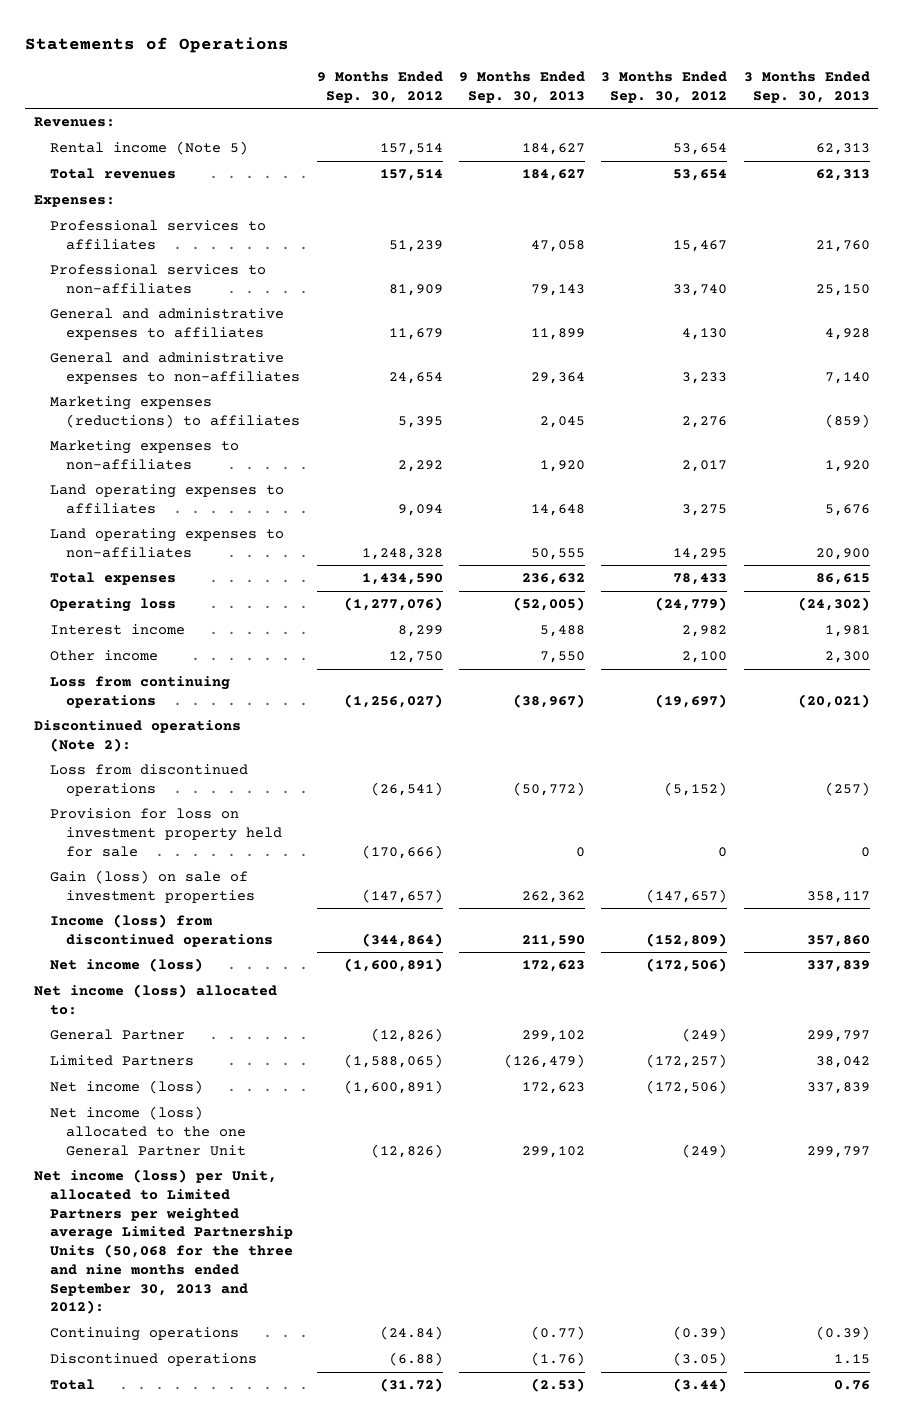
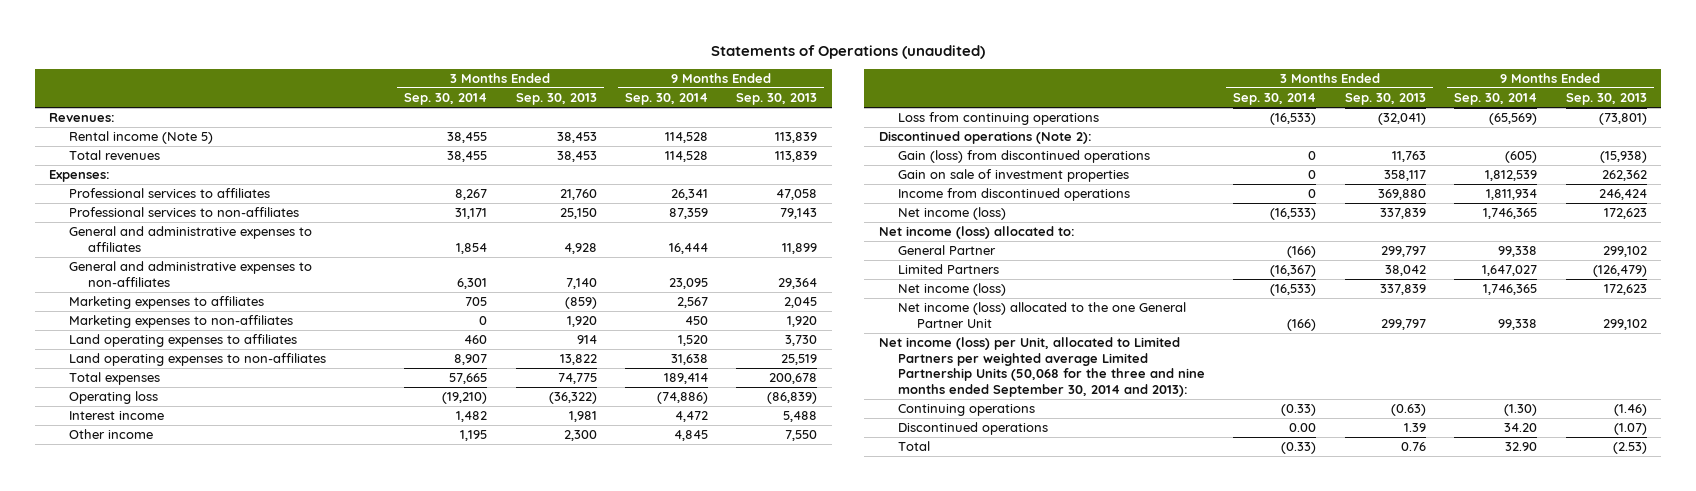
- Statements of Operations
+ Statements of Operations (unaudited)
- | 9 Months Ended Sep. 30, 2012 | 9 Months Ended Sep. 30, 2013 | 3 Months Ended Sep. 30, 2012 | 3 Months Ended Sep. 30, 2013
+ | 3 Months Ended Sep. 30, 2014 | 3 Months Ended Sep. 30, 2013 | 9 Months Ended Sep. 30, 2014 | 9 Months Ended Sep. 30, 2013
- Rental income (Note 5) | 157,514 | 184,627 | 53,654 | 62,313
- Total revenues | 157,514 | 184,627 | 53,654 | 62,313
+ Rental income (Note 5) | 38,455 | 38,453 | 114,528 | 113,839
+ Total revenues | 38,455 | 38,453 | 114,528 | 113,839
- Marketing expenses (reductions) to affiliates | 5,395 | 2,045 | 2,276 | (859)
+ Marketing expenses to affiliates | 705 | (859) | 2,567 | 2,045
- Land operating expenses to affiliates | 9,094 | 14,648 | 3,275 | 5,676
- Land operating expenses to non-affiliates | 1,248,328 | 50,555 | 14,295 | 20,900
- Total expenses | 1,434,590 | 236,632 | 78,433 | 86,615
- Operating loss | (1,277,076) | (52,005) | (24,779) | (24,302)
+ Land operating expenses to affiliates | 460 | 914 | 1,520 | 3,730
+ Land operating expenses to non-affiliates | 8,907 | 13,822 | 31,638 | 25,519
+ Total expenses | 57,665 | 74,775 | 189,414 | 200,678
+ Operating loss | (19,210) | (36,322) | (74,886) | (86,839)
- Loss from continuing operations | (1,256,027) | (38,967) | (19,697) | (20,021)
+ Loss from continuing operations | (16,533) | (32,041) | (65,569) | (73,801)
- Loss from discontinued operations | (26,541) | (50,772) | (5,152) | (257)
- Provision for loss on investment property held for sale | (170,666) | 0 | 0 | 0
- Gain (loss) on sale of investment properties | (147,657) | 262,362 | (147,657) | 358,117
- Income (loss) from discontinued operations | (344,864) | 211,590 | (152,809) | 357,860
+ Gain (loss) from discontinued operations | 0 | 11,763 | (605) | (15,938)
+ Gain on sale of investment properties | 0 | 358,117 | 1,812,539 | 262,362
+ Income from discontinued operations | 0 | 369,880 | 1,811,934 | 246,424
- Net income (loss) per Unit, allocated to Limited Partners per weighted average Limited Partnership Units (50,068 for the three and nine months ended September 30, 2013 and 2012):
- Continuing operations | (24.84) | (0.77) | (0.39) | (0.39)
- Discontinued operations | (6.88) | (1.76) | (3.05) | 1.15
+ Net income (loss) per Unit, allocated to Limited Partners per weighted average Limited Partnership Units (50,068 for the three and nine months ended September 30, 2014 and 2013):
+ Continuing operations | (0.33) | (0.63) | (1.30) | (1.46)
+ Discontinued operations | 0.00 | 1.39 | 34.20 | (1.07)

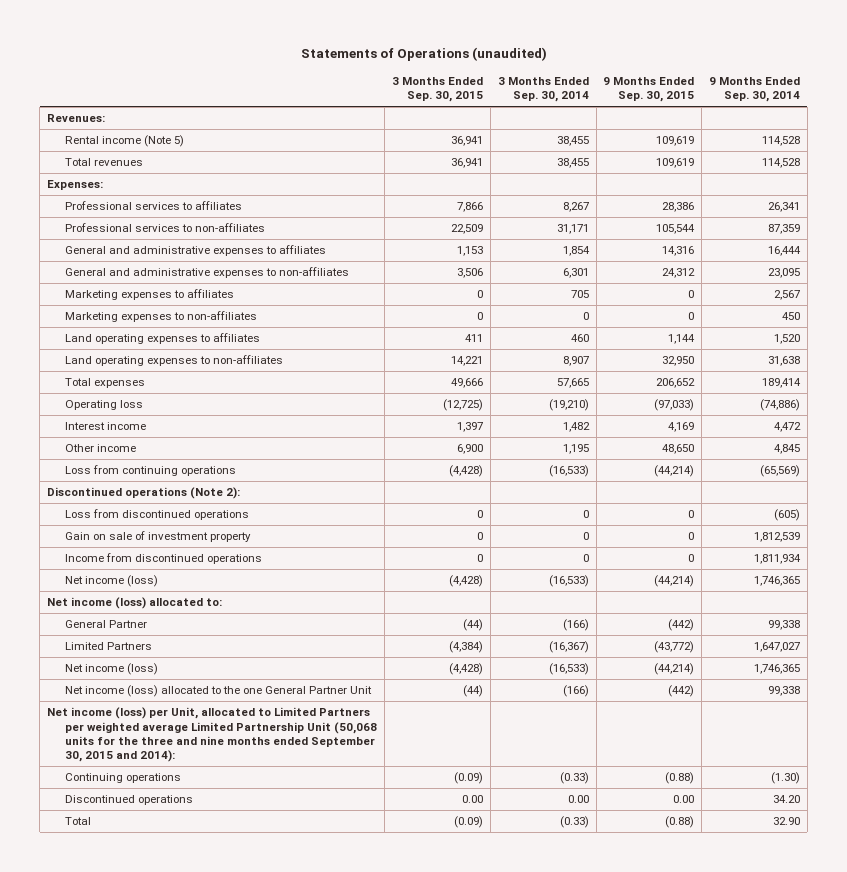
- | 3 Months Ended Sep. 30, 2014 | 3 Months Ended Sep. 30, 2013 | 9 Months Ended Sep. 30, 2014 | 9 Months Ended Sep. 30, 2013
+ | 3 Months Ended Sep. 30, 2015 | 3 Months Ended Sep. 30, 2014 | 9 Months Ended Sep. 30, 2015 | 9 Months Ended Sep. 30, 2014
- Gain (loss) from discontinued operations | 0 | 11,763 | (605) | (15,938)
- Gain on sale of investment properties | 0 | 358,117 | 1,812,539 | 262,362
+ Loss from discontinued operations | 0 | 0 | 0 | (605)
+ Gain on sale of investment property | 0 | 0 | 0 | 1,812,539
- Net income (loss) per Unit, allocated to Limited Partners per weighted average Limited Partnership Units (50,068 for the three and nine months ended September 30, 2014 and 2013):
+ Net income (loss) per Unit, allocated to Limited Partners per weighted average Limited Partnership Unit (50,068 units for the three and nine months ended September 30, 2015 and 2014):

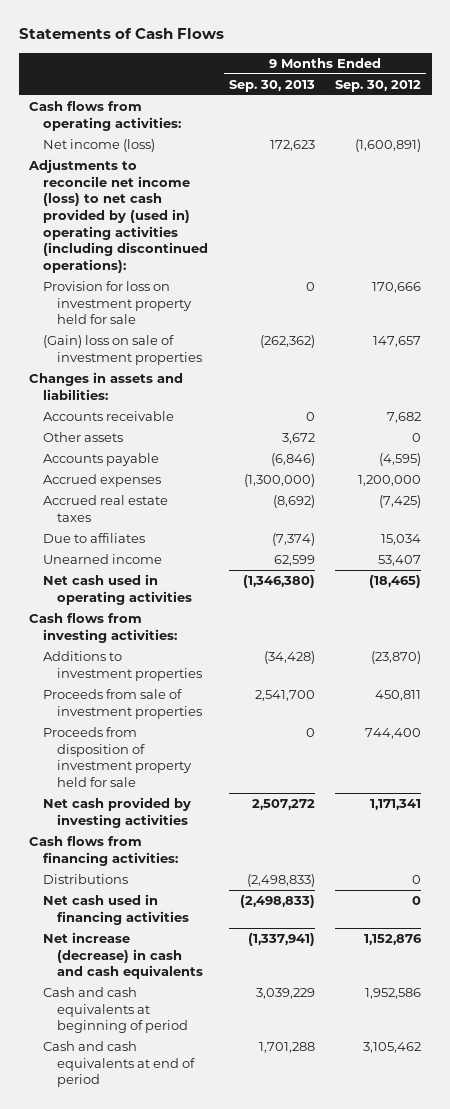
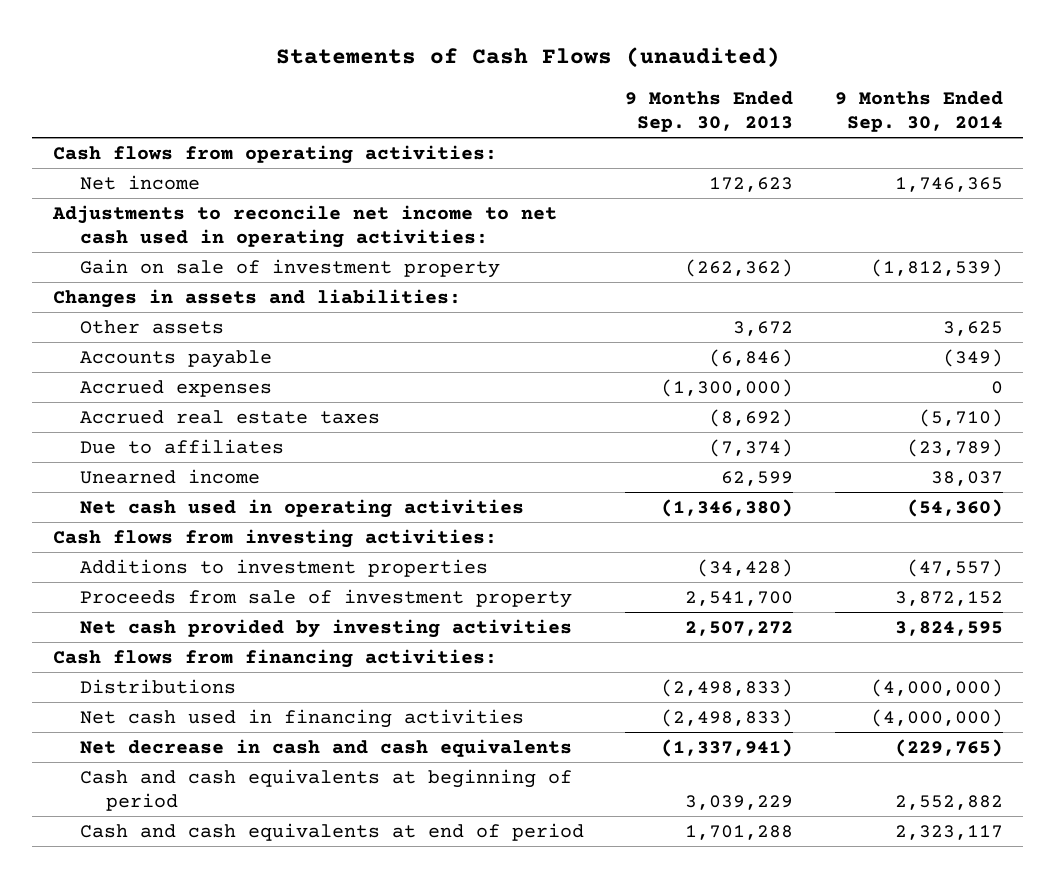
- Statements of Cash Flows
+ Statements of Cash Flows (unaudited)
- | 9 Months Ended Sep. 30, 2013 | 9 Months Ended Sep. 30, 2012
+ | 9 Months Ended Sep. 30, 2013 | 9 Months Ended Sep. 30, 2014
- Net income (loss) | 172,623 | (1,600,891)
- Adjustments to reconcile net income (loss) to net cash provided by (used in) operating activities (including discontinued operations):
- Provision for loss on investment property held for sale | 0 | 170,666
- (Gain) loss on sale of investment properties | (262,362) | 147,657
+ Net income | 172,623 | 1,746,365
+ Adjustments to reconcile net income to net cash used in operating activities:
+ Gain on sale of investment property | (262,362) | (1,812,539)
- Accounts receivable | 0 | 7,682
- Proceeds from sale of investment properties | 2,541,700 | 450,811
- Proceeds from disposition of investment property held for sale | 0 | 744,400
+ Proceeds from sale of investment property | 2,541,700 | 3,872,152
- Net increase (decrease) in cash and cash equivalents | (1,337,941) | 1,152,876
+ Net decrease in cash and cash equivalents | (1,337,941) | (229,765)

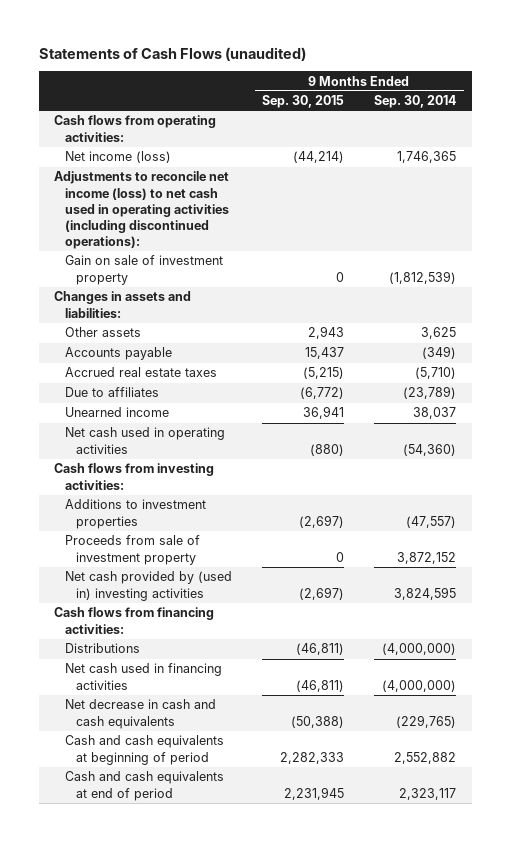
- | 9 Months Ended Sep. 30, 2013 | 9 Months Ended Sep. 30, 2014
+ | 9 Months Ended Sep. 30, 2015 | 9 Months Ended Sep. 30, 2014
- Net income | 172,623 | 1,746,365
- Adjustments to reconcile net income to net cash used in operating activities:
+ Net income (loss) | (44,214) | 1,746,365
+ Adjustments to reconcile net income (loss) to net cash used in operating activities (including discontinued operations):
- Accrued expenses | (1,300,000) | 0
- Net cash provided by investing activities | 2,507,272 | 3,824,595
+ Net cash provided by (used in) investing activities | (2,697) | 3,824,595

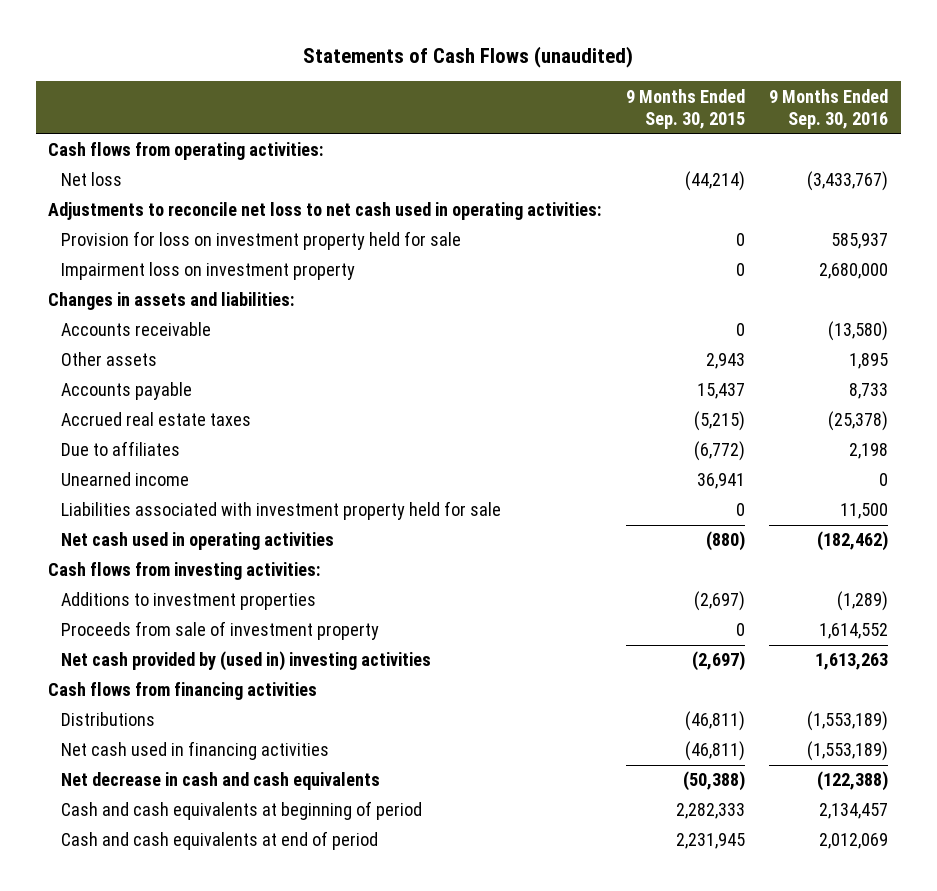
- | 9 Months Ended Sep. 30, 2015 | 9 Months Ended Sep. 30, 2014
+ | 9 Months Ended Sep. 30, 2015 | 9 Months Ended Sep. 30, 2016
- Net income (loss) | (44,214) | 1,746,365
- Adjustments to reconcile net income (loss) to net cash used in operating activities (including discontinued operations):
- Gain on sale of investment property | 0 | (1,812,539)
+ Net loss | (44,214) | (3,433,767)
+ Adjustments to reconcile net loss to net cash used in operating activities:
+ Provision for loss on investment property held for sale | 0 | 585,937
+ Impairment loss on investment property | 0 | 2,680,000
+ Accounts receivable | 0 | (13,580)
+ Liabilities associated with investment property held for sale | 0 | 11,500
- Cash flows from financing activities:
+ Cash flows from financing activities

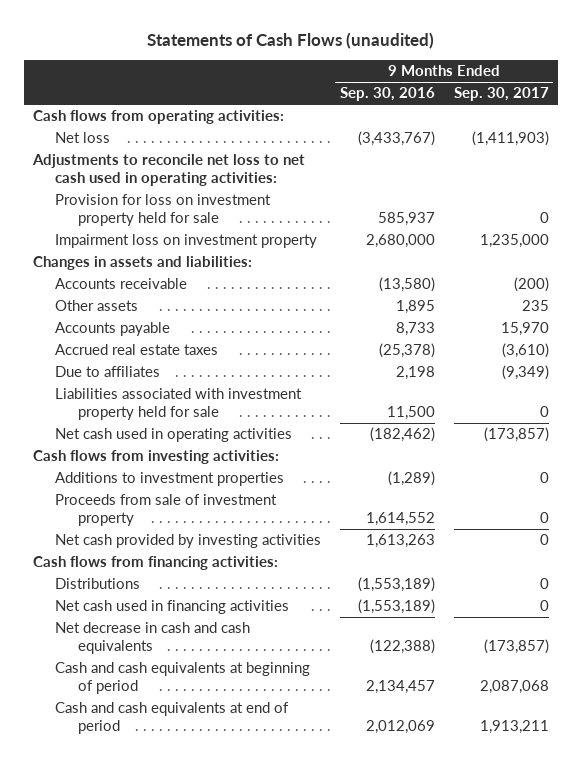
- | 9 Months Ended Sep. 30, 2015 | 9 Months Ended Sep. 30, 2016
+ | 9 Months Ended Sep. 30, 2016 | 9 Months Ended Sep. 30, 2017
- Unearned income | 36,941 | 0
- Net cash provided by (used in) investing activities | (2,697) | 1,613,263
- Cash flows from financing activities
+ Net cash provided by investing activities | 1,613,263 | 0
+ Cash flows from financing activities:

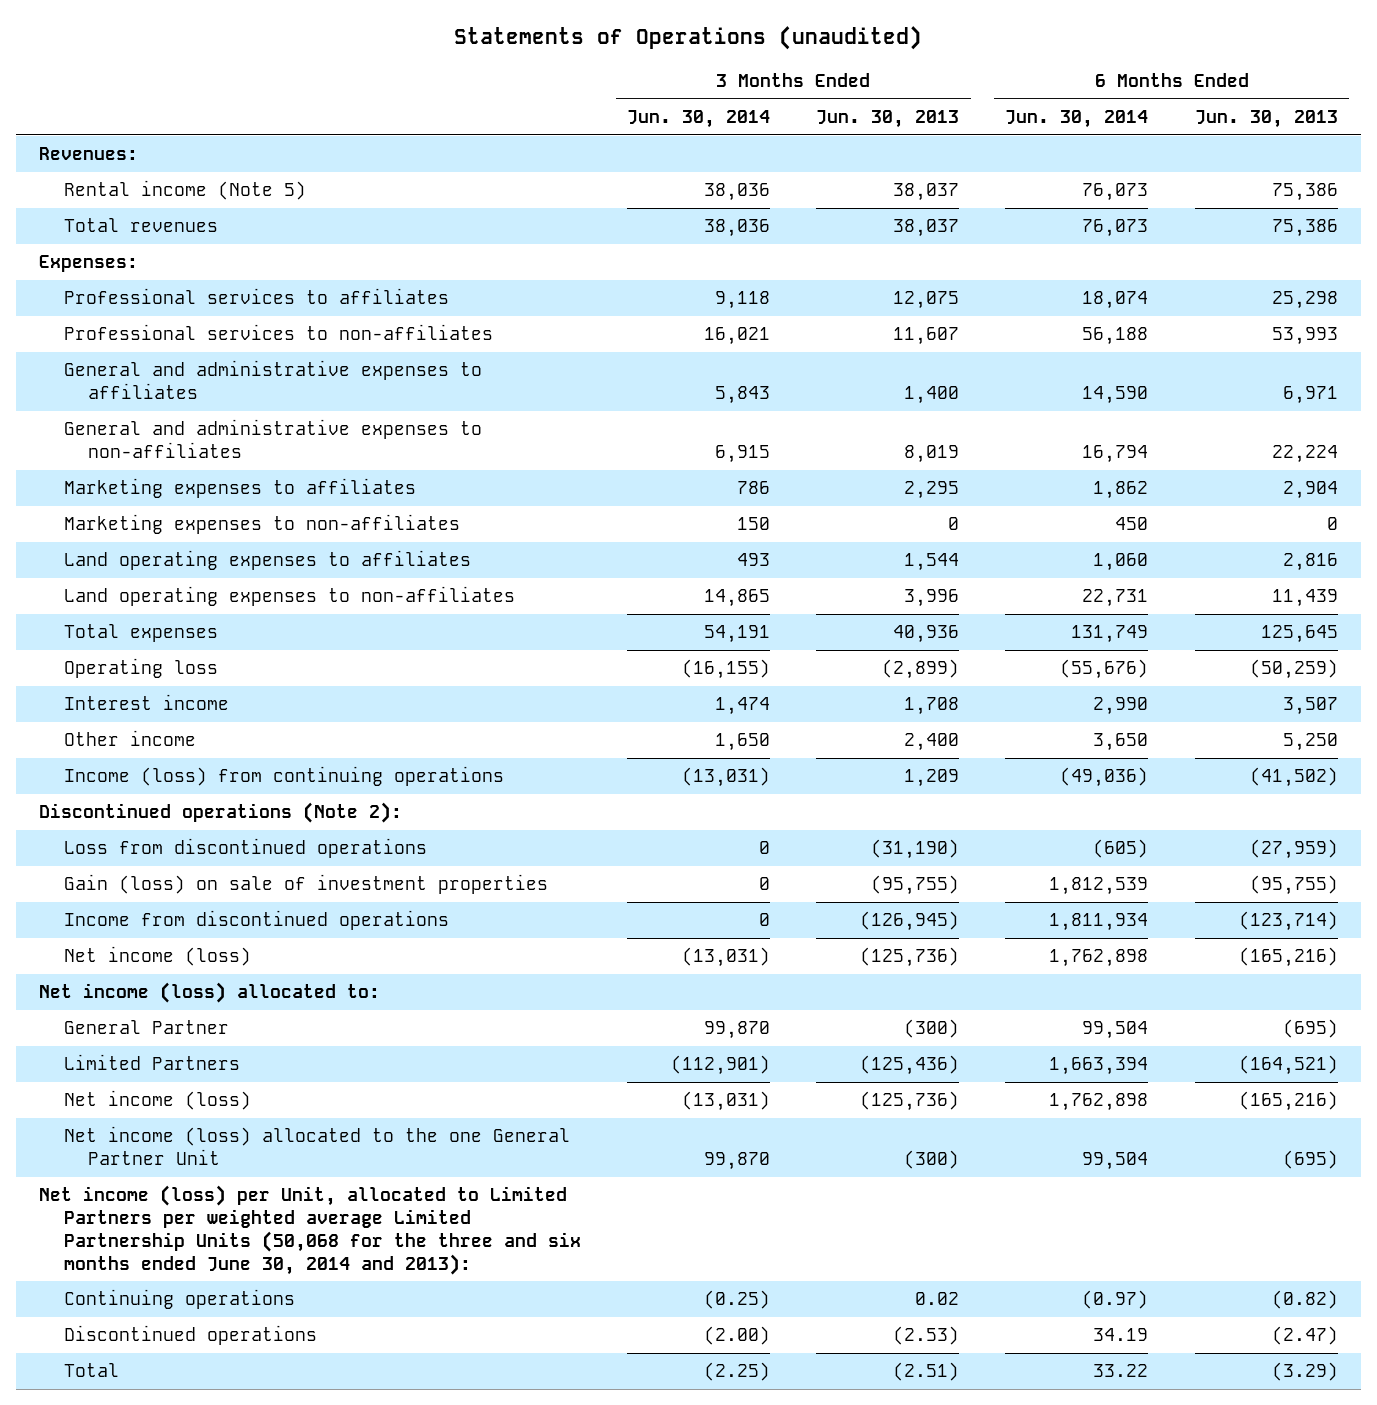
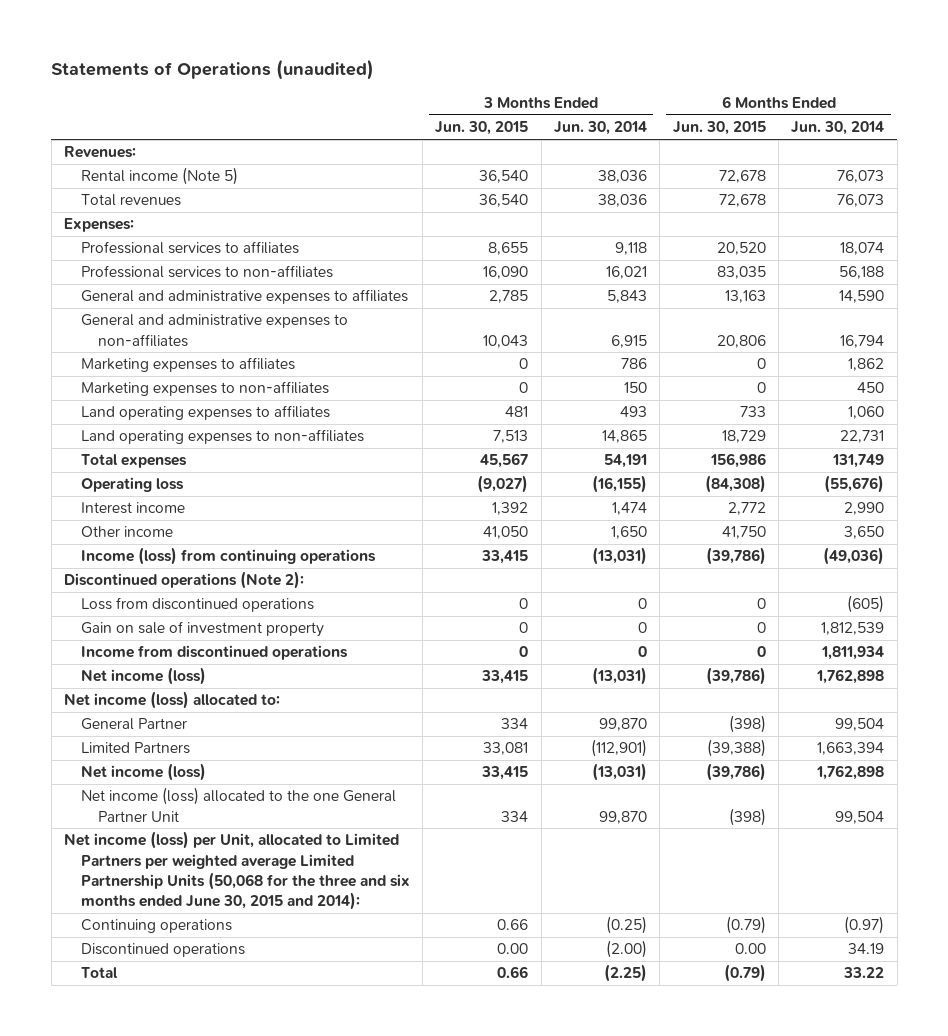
- | 3 Months Ended Jun. 30, 2014 | 3 Months Ended Jun. 30, 2013 | 6 Months Ended Jun. 30, 2014 | 6 Months Ended Jun. 30, 2013
+ | 3 Months Ended Jun. 30, 2015 | 3 Months Ended Jun. 30, 2014 | 6 Months Ended Jun. 30, 2015 | 6 Months Ended Jun. 30, 2014
- Gain (loss) on sale of investment properties | 0 | (95,755) | 1,812,539 | (95,755)
+ Gain on sale of investment property | 0 | 0 | 0 | 1,812,539
- Net income (loss) per Unit, allocated to Limited Partners per weighted average Limited Partnership Units (50,068 for the three and six months ended June 30, 2014 and 2013):
+ Net income (loss) per Unit, allocated to Limited Partners per weighted average Limited Partnership Units (50,068 for the three and six months ended June 30, 2015 and 2014):

